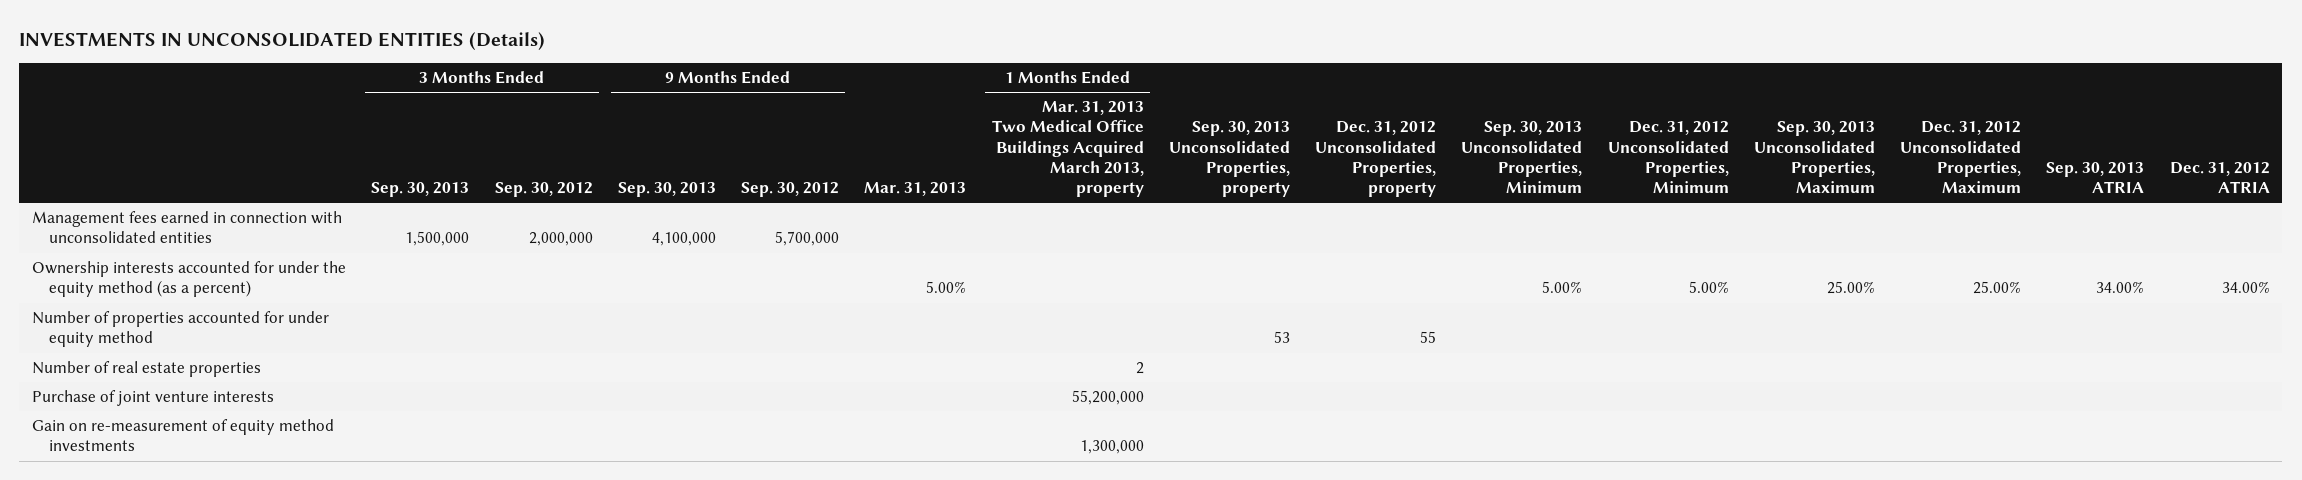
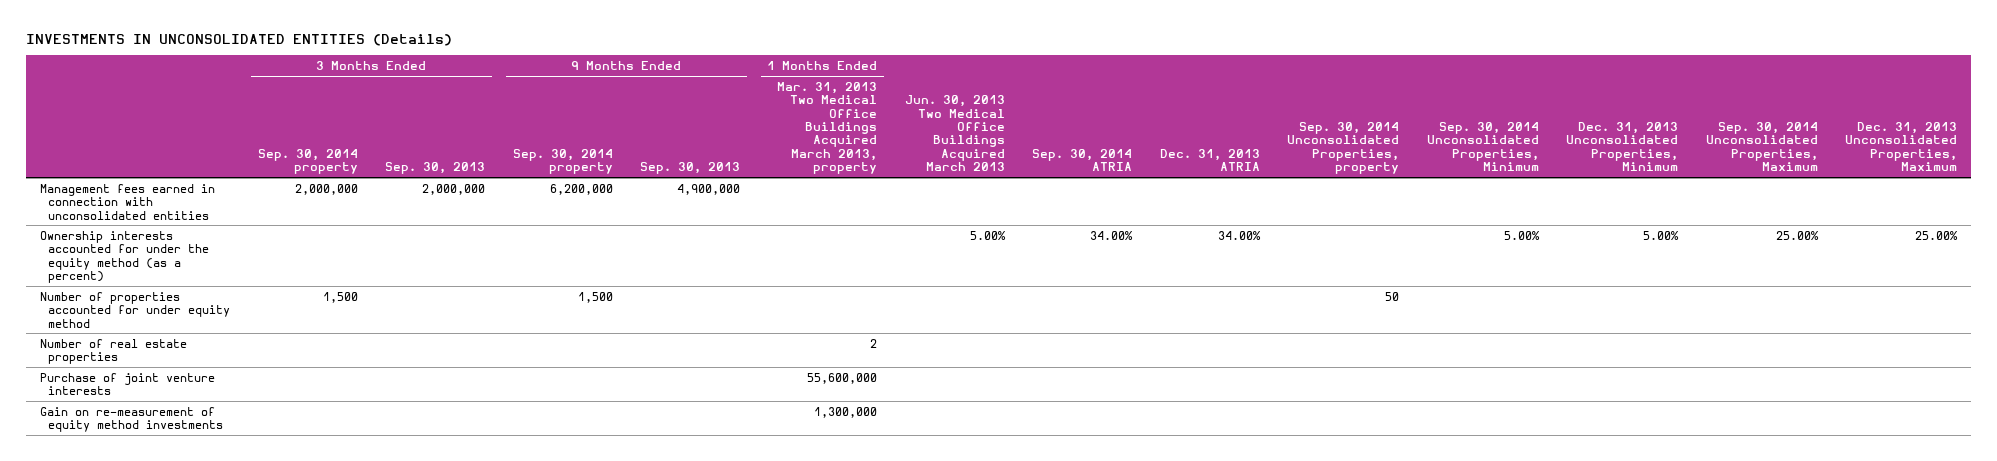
- | 3 Months Ended Sep. 30, 2013 | 3 Months Ended Sep. 30, 2012 | 9 Months Ended Sep. 30, 2013 | 9 Months Ended Sep. 30, 2012 | Mar. 31, 2013 | 1 Months Ended Mar. 31, 2013 Two Medical Office Buildings Acquired March 2013, property | Sep. 30, 2013 Unconsolidated Properties, property | Dec. 31, 2012 Unconsolidated Properties, property | Sep. 30, 2013 Unconsolidated Properties, Minimum | Dec. 31, 2012 Unconsolidated Properties, Minimum | Sep. 30, 2013 Unconsolidated Properties, Maximum | Dec. 31, 2012 Unconsolidated Properties, Maximum | Sep. 30, 2013 ATRIA | Dec. 31, 2012 ATRIA
+ | 3 Months Ended Sep. 30, 2014 property | 3 Months Ended Sep. 30, 2013 | 9 Months Ended Sep. 30, 2014 property | 9 Months Ended Sep. 30, 2013 | 1 Months Ended Mar. 31, 2013 Two Medical Office Buildings Acquired March 2013, property | Jun. 30, 2013 Two Medical Office Buildings Acquired March 2013 | Sep. 30, 2014 ATRIA | Dec. 31, 2013 ATRIA | Sep. 30, 2014 Unconsolidated Properties, property | Sep. 30, 2014 Unconsolidated Properties, Minimum | Dec. 31, 2013 Unconsolidated Properties, Minimum | Sep. 30, 2014 Unconsolidated Properties, Maximum | Dec. 31, 2013 Unconsolidated Properties, Maximum
- Management fees earned in connection with unconsolidated entities | 1,500,000 | 2,000,000 | 4,100,000 | 5,700,000 | | | | | | | | | |
+ Management fees earned in connection with unconsolidated entities | 2,000,000 | 2,000,000 | 6,200,000 | 4,900,000 | | | | | | | | |
- Purchase of joint venture interests | | | | | | 55,200,000 | | | | | | | |
+ Purchase of joint venture interests | | | | | 55,600,000 | | | | | | | |

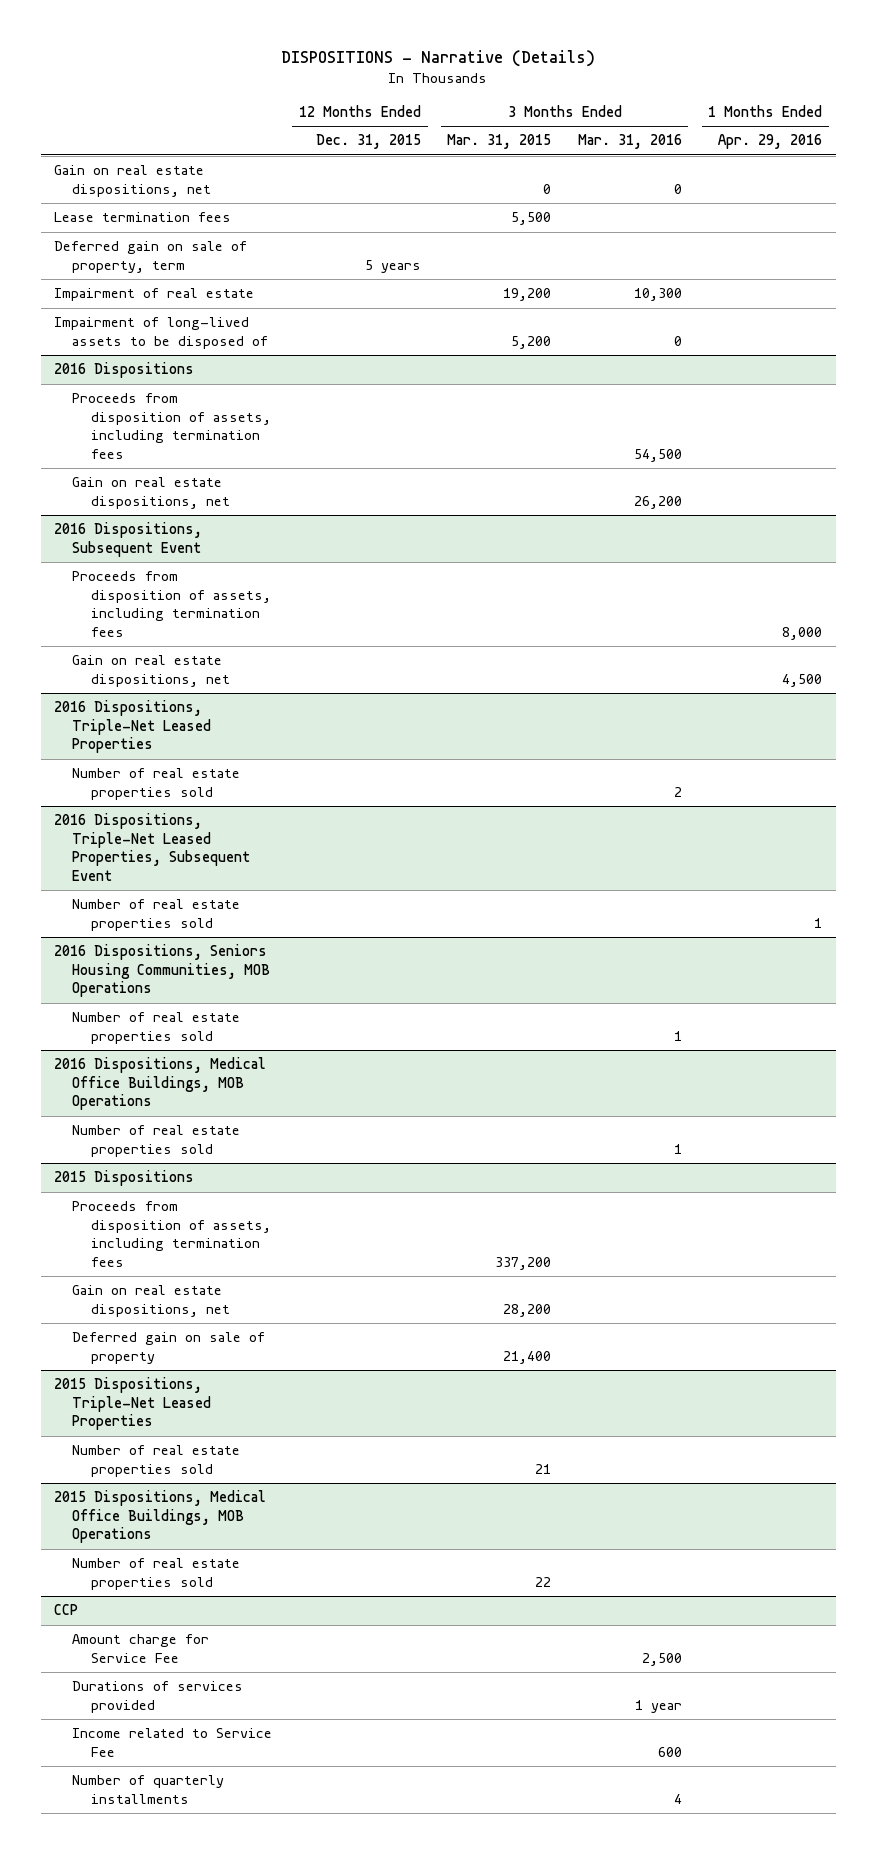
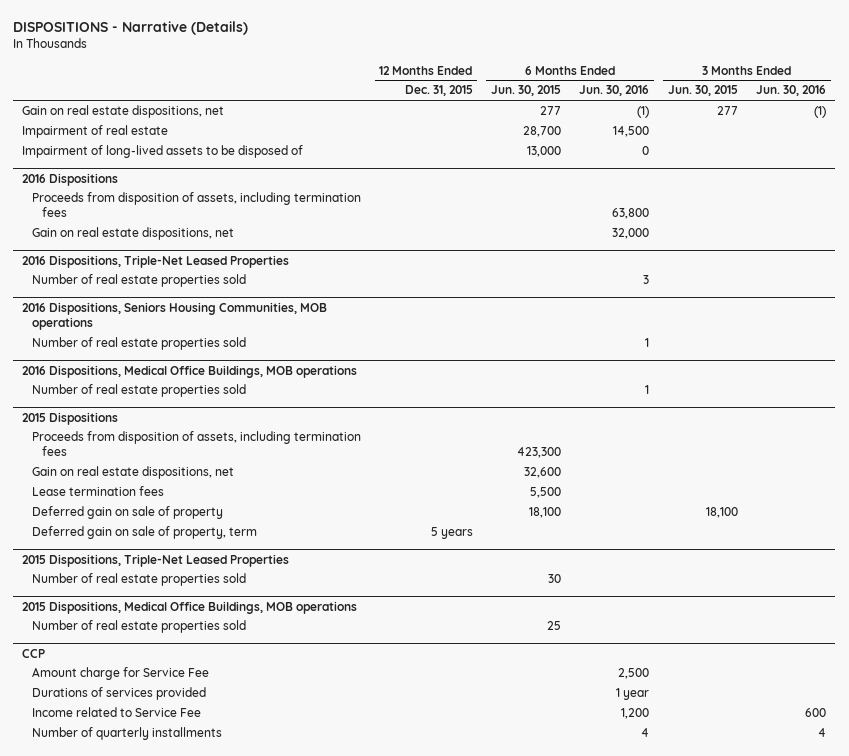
- | 12 Months Ended Dec. 31, 2015 | 3 Months Ended Mar. 31, 2015 | 3 Months Ended Mar. 31, 2016 | 1 Months Ended Apr. 29, 2016
+ | 12 Months Ended Dec. 31, 2015 | 6 Months Ended Jun. 30, 2015 | 6 Months Ended Jun. 30, 2016 | 3 Months Ended Jun. 30, 2015 | 3 Months Ended Jun. 30, 2016
- Lease termination fees | | 5,500 | |
- Deferred gain on sale of property, term | 5 years | | |
- 2016 Dispositions, Subsequent Event
- Proceeds from disposition of assets, including termination fees | | | | 8,000
- Gain on real estate dispositions, net | | | | 4,500
- 2016 Dispositions, Triple-Net Leased Properties, Subsequent Event
- Number of real estate properties sold | | | | 1
- 2016 Dispositions, Seniors Housing Communities, MOB Operations
+ 2016 Dispositions, Seniors Housing Communities, MOB operations
- 2016 Dispositions, Medical Office Buildings, MOB Operations
+ 2016 Dispositions, Medical Office Buildings, MOB operations
@ 2015 Dispositions
+ Lease termination fees | | 5,500 | | |
+ Deferred gain on sale of property, term | 5 years | | | |
- 2015 Dispositions, Medical Office Buildings, MOB Operations
+ 2015 Dispositions, Medical Office Buildings, MOB operations

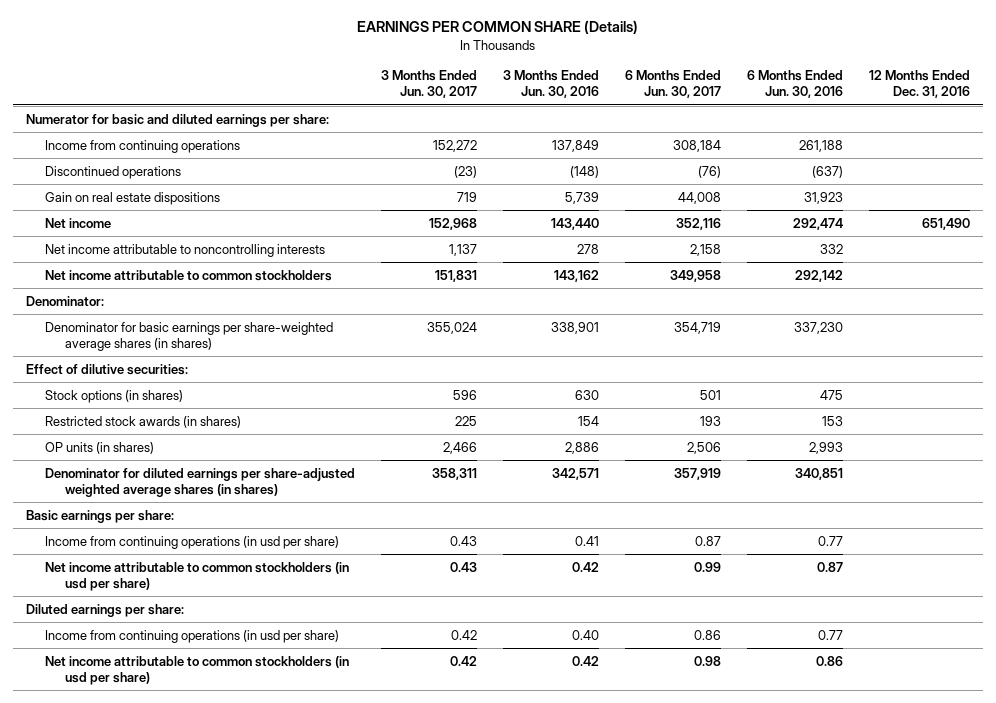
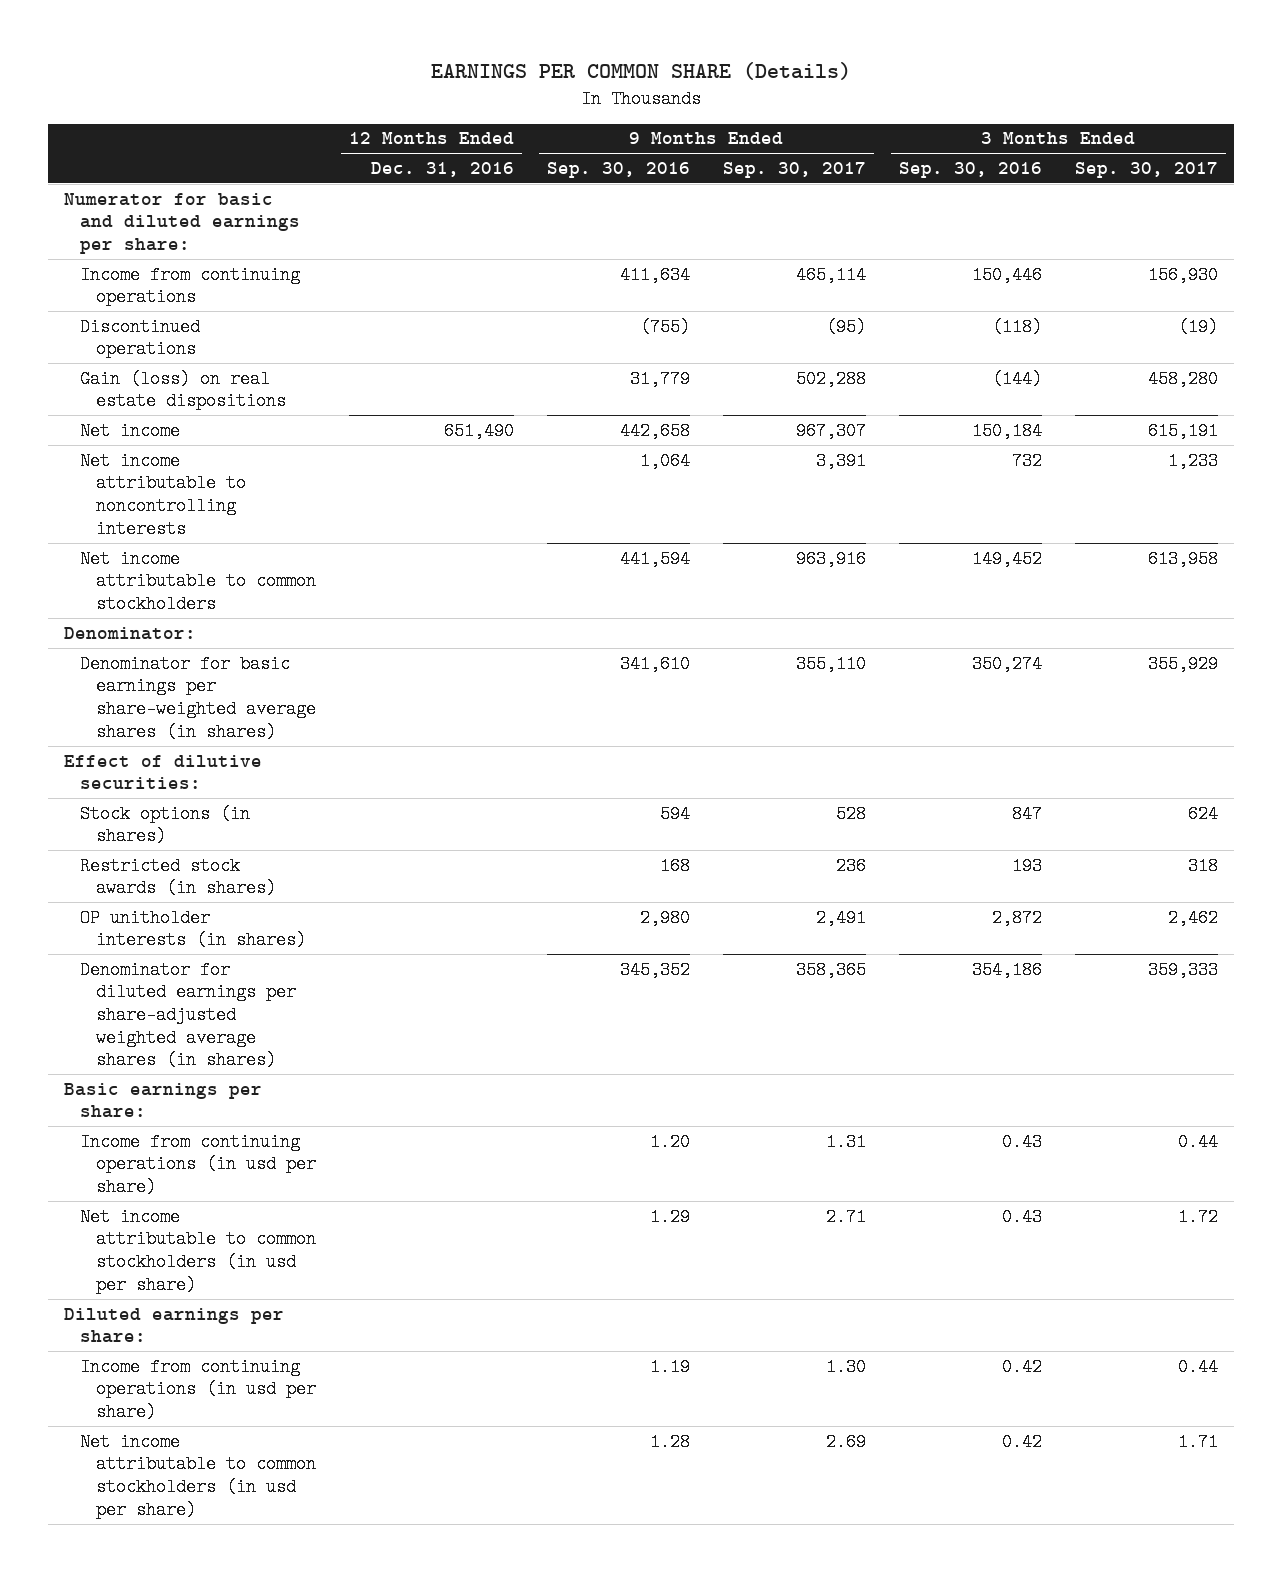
- | 3 Months Ended Jun. 30, 2017 | 3 Months Ended Jun. 30, 2016 | 6 Months Ended Jun. 30, 2017 | 6 Months Ended Jun. 30, 2016 | 12 Months Ended Dec. 31, 2016
+ | 12 Months Ended Dec. 31, 2016 | 9 Months Ended Sep. 30, 2016 | 9 Months Ended Sep. 30, 2017 | 3 Months Ended Sep. 30, 2016 | 3 Months Ended Sep. 30, 2017
- Gain on real estate dispositions | 719 | 5,739 | 44,008 | 31,923 |
+ Gain (loss) on real estate dispositions | | 31,779 | 502,288 | (144) | 458,280
- OP units (in shares) | 2,466 | 2,886 | 2,506 | 2,993 |
+ OP unitholder interests (in shares) | | 2,980 | 2,491 | 2,872 | 2,462

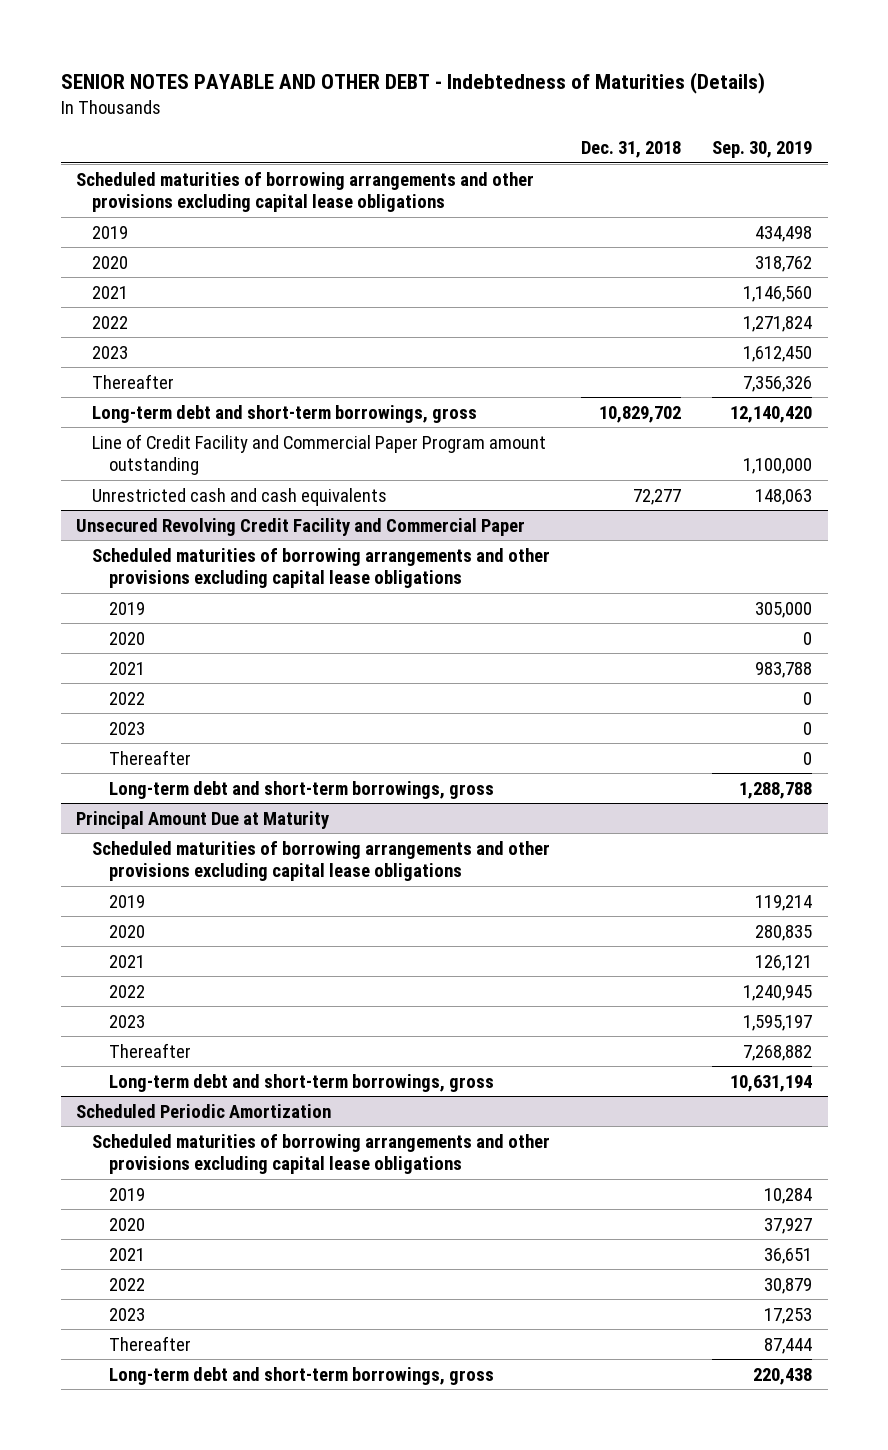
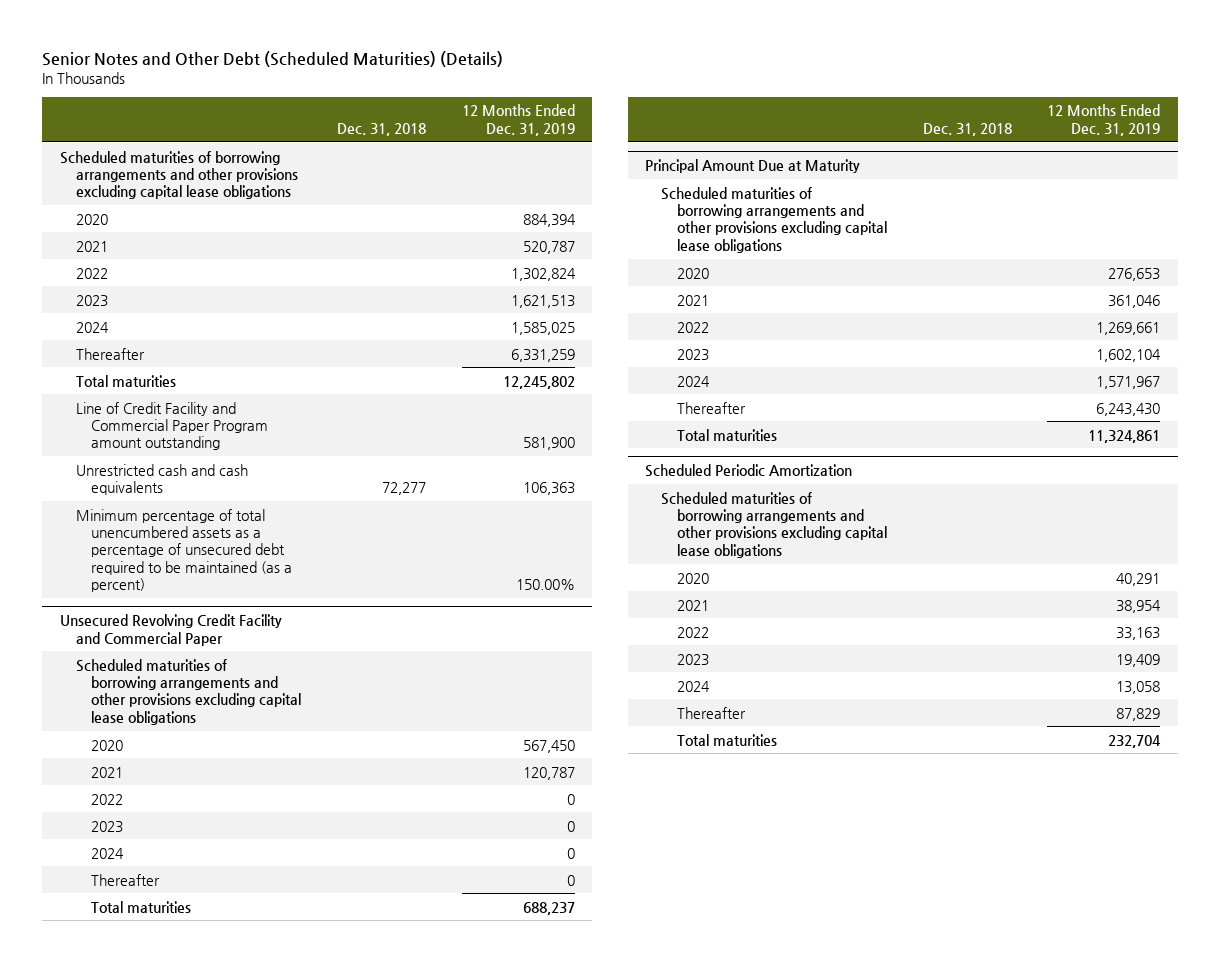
- SENIOR NOTES PAYABLE AND OTHER DEBT - Indebtedness of Maturities (Details)
+ Senior Notes and Other Debt (Scheduled Maturities) (Details)
- | Dec. 31, 2018 | Sep. 30, 2019
+ | Dec. 31, 2018 | 12 Months Ended Dec. 31, 2019
- 2019 | | 434,498
+ 2024 | | 1,585,025
- Long-term debt and short-term borrowings, gross | 10,829,702 | 12,140,420
+ Total maturities | | 12,245,802
+ Minimum percentage of total unencumbered assets as a percentage of unsecured debt required to be maintained (as a percent) | | 150.00%
@ Unsecured Revolving Credit Facility and Commercial Paper
- 2019 | | 305,000
+ 2024 | | 0
- Long-term debt and short-term borrowings, gross | | 1,288,788
+ Total maturities | | 688,237
@ Principal Amount Due at Maturity
- 2019 | | 119,214
+ 2024 | | 1,571,967
- Long-term debt and short-term borrowings, gross | | 10,631,194
+ Total maturities | | 11,324,861
@ Scheduled Periodic Amortization
- 2019 | | 10,284
+ 2024 | | 13,058
- Long-term debt and short-term borrowings, gross | | 220,438
+ Total maturities | | 232,704

